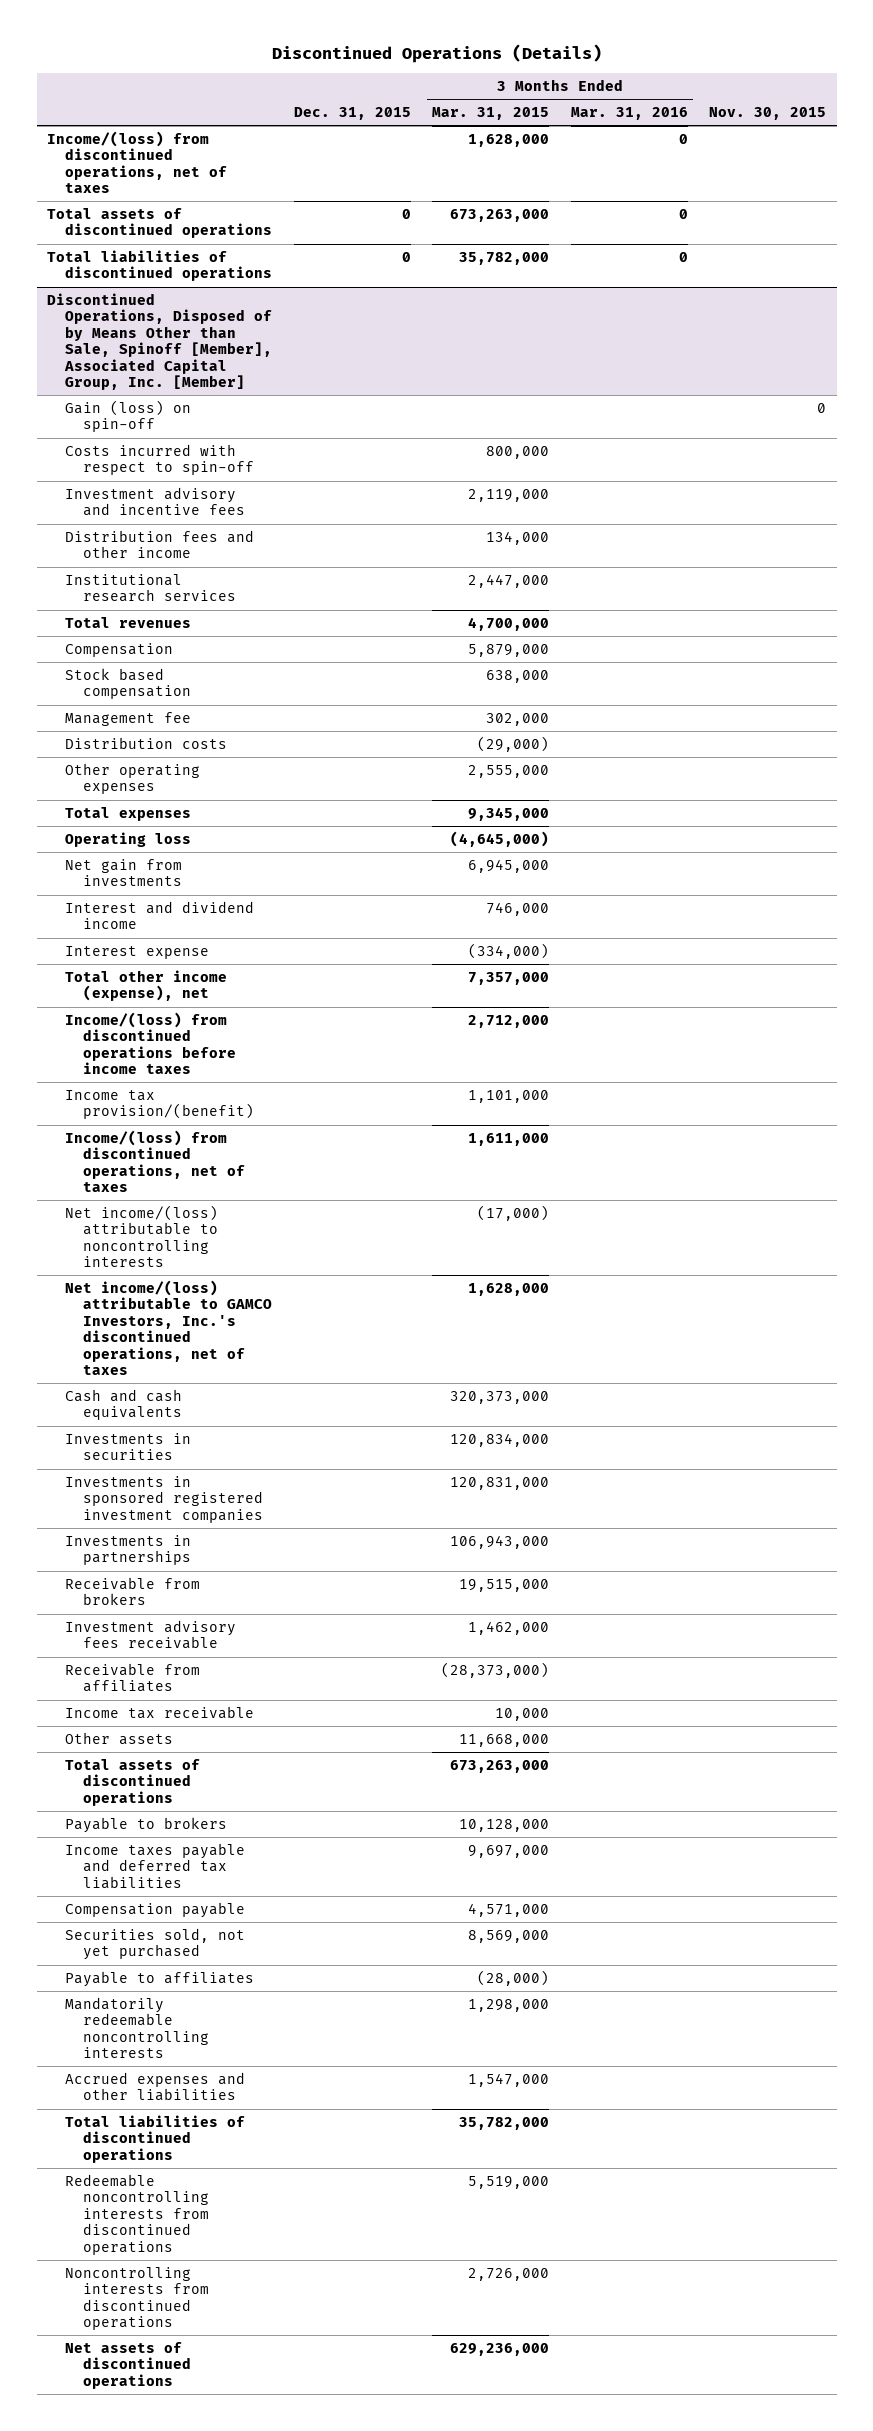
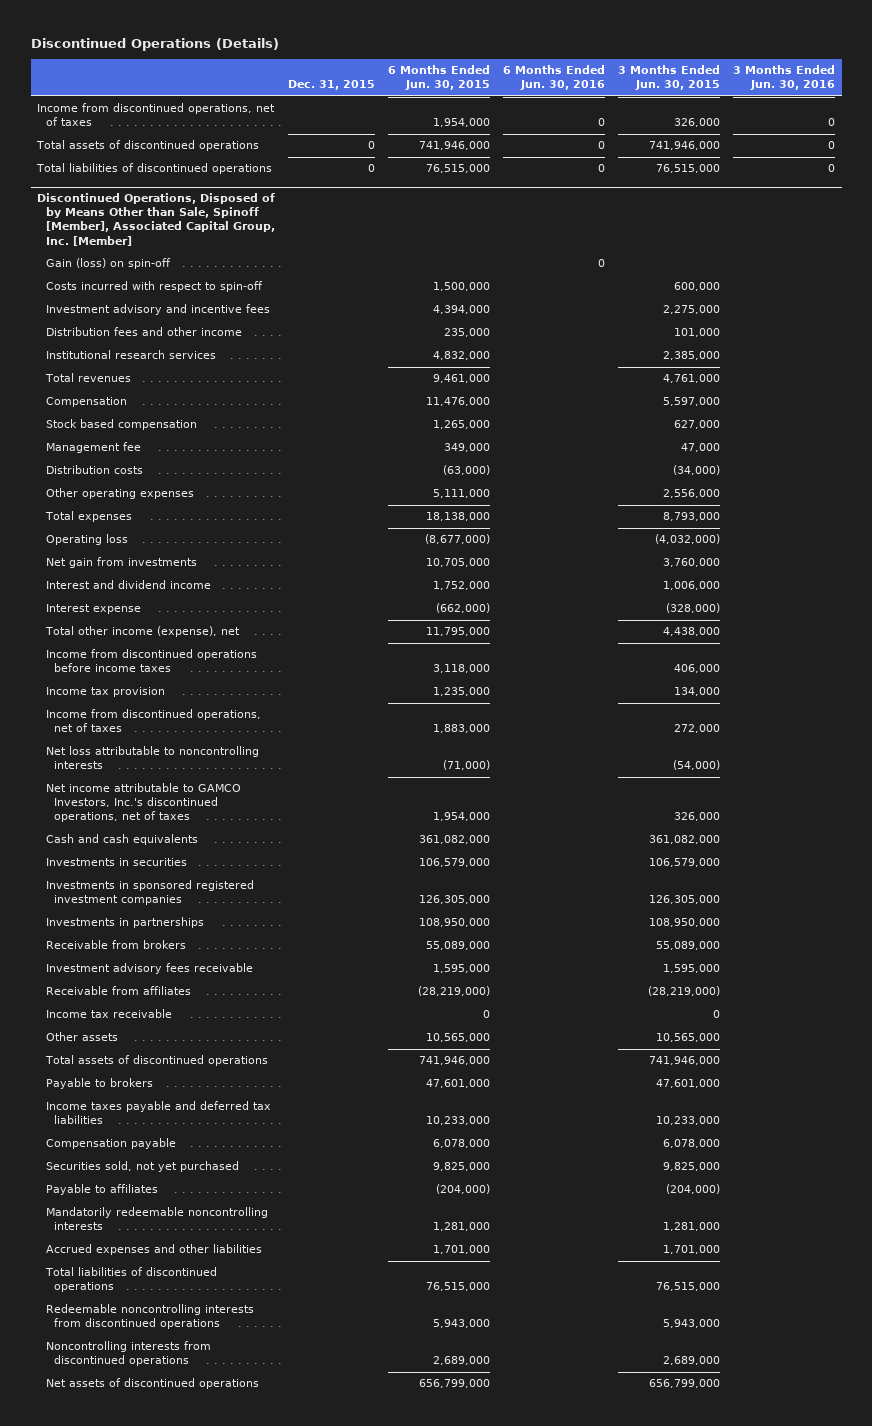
- | Dec. 31, 2015 | 3 Months Ended Mar. 31, 2015 | 3 Months Ended Mar. 31, 2016 | Nov. 30, 2015
+ | Dec. 31, 2015 | 6 Months Ended Jun. 30, 2015 | 6 Months Ended Jun. 30, 2016 | 3 Months Ended Jun. 30, 2015 | 3 Months Ended Jun. 30, 2016
- Income/(loss) from discontinued operations, net of taxes | | 1,628,000 | 0 |
+ Income from discontinued operations, net of taxes | | 1,954,000 | 0 | 326,000 | 0
@ Discontinued Operations, Disposed of by Means Other than Sale, Spinoff [Member], Associated Capital Group, Inc. [Member]
- Income/(loss) from discontinued operations before income taxes | | 2,712,000 | |
- Income tax provision/(benefit) | | 1,101,000 | |
- Income/(loss) from discontinued operations, net of taxes | | 1,611,000 | |
- Net income/(loss) attributable to noncontrolling interests | | (17,000) | |
- Net income/(loss) attributable to GAMCO Investors, Inc.'s discontinued operations, net of taxes | | 1,628,000 | |
+ Income from discontinued operations before income taxes | | 3,118,000 | | 406,000 |
+ Income tax provision | | 1,235,000 | | 134,000 |
+ Income from discontinued operations, net of taxes | | 1,883,000 | | 272,000 |
+ Net loss attributable to noncontrolling interests | | (71,000) | | (54,000) |
+ Net income attributable to GAMCO Investors, Inc.'s discontinued operations, net of taxes | | 1,954,000 | | 326,000 |

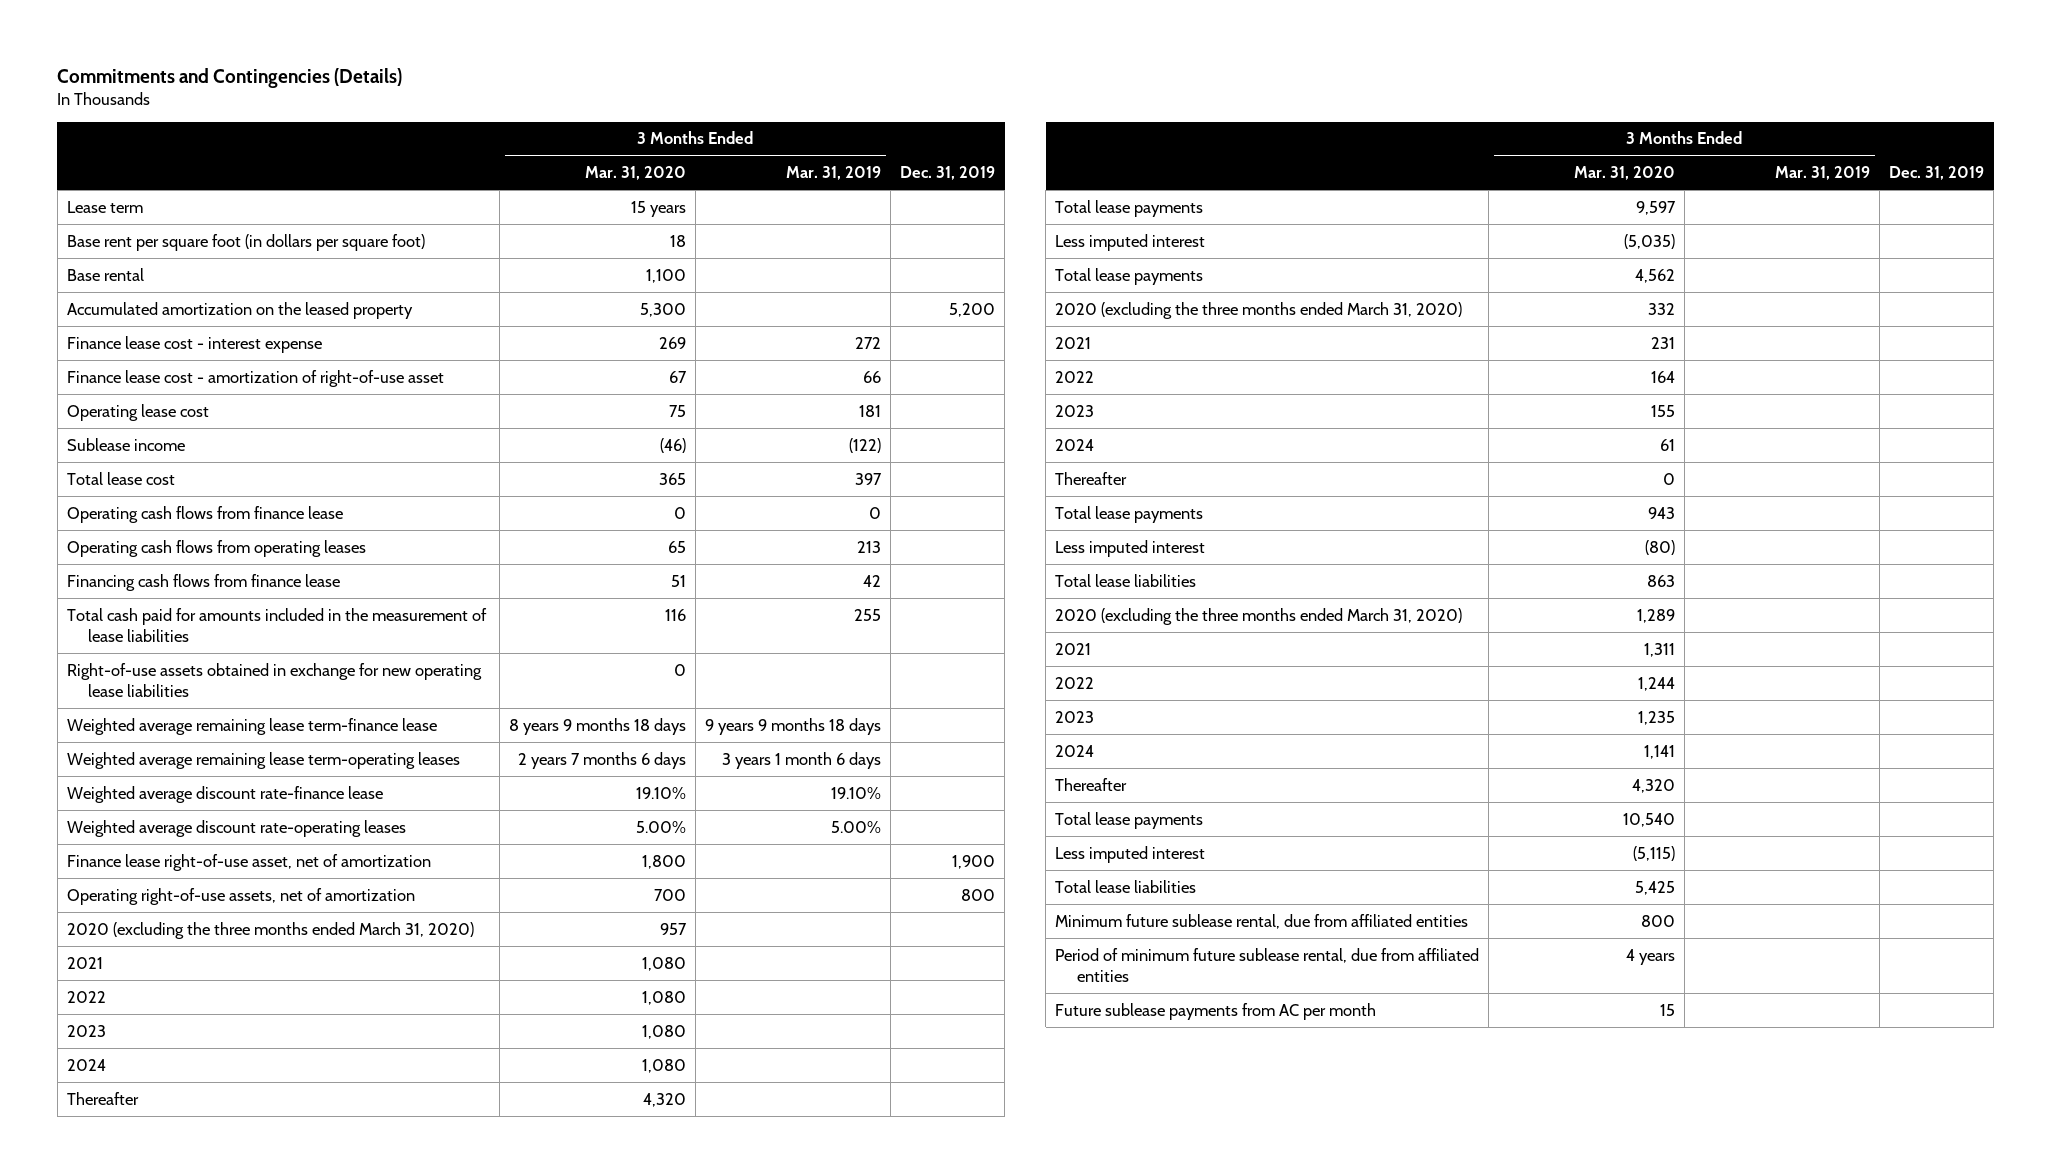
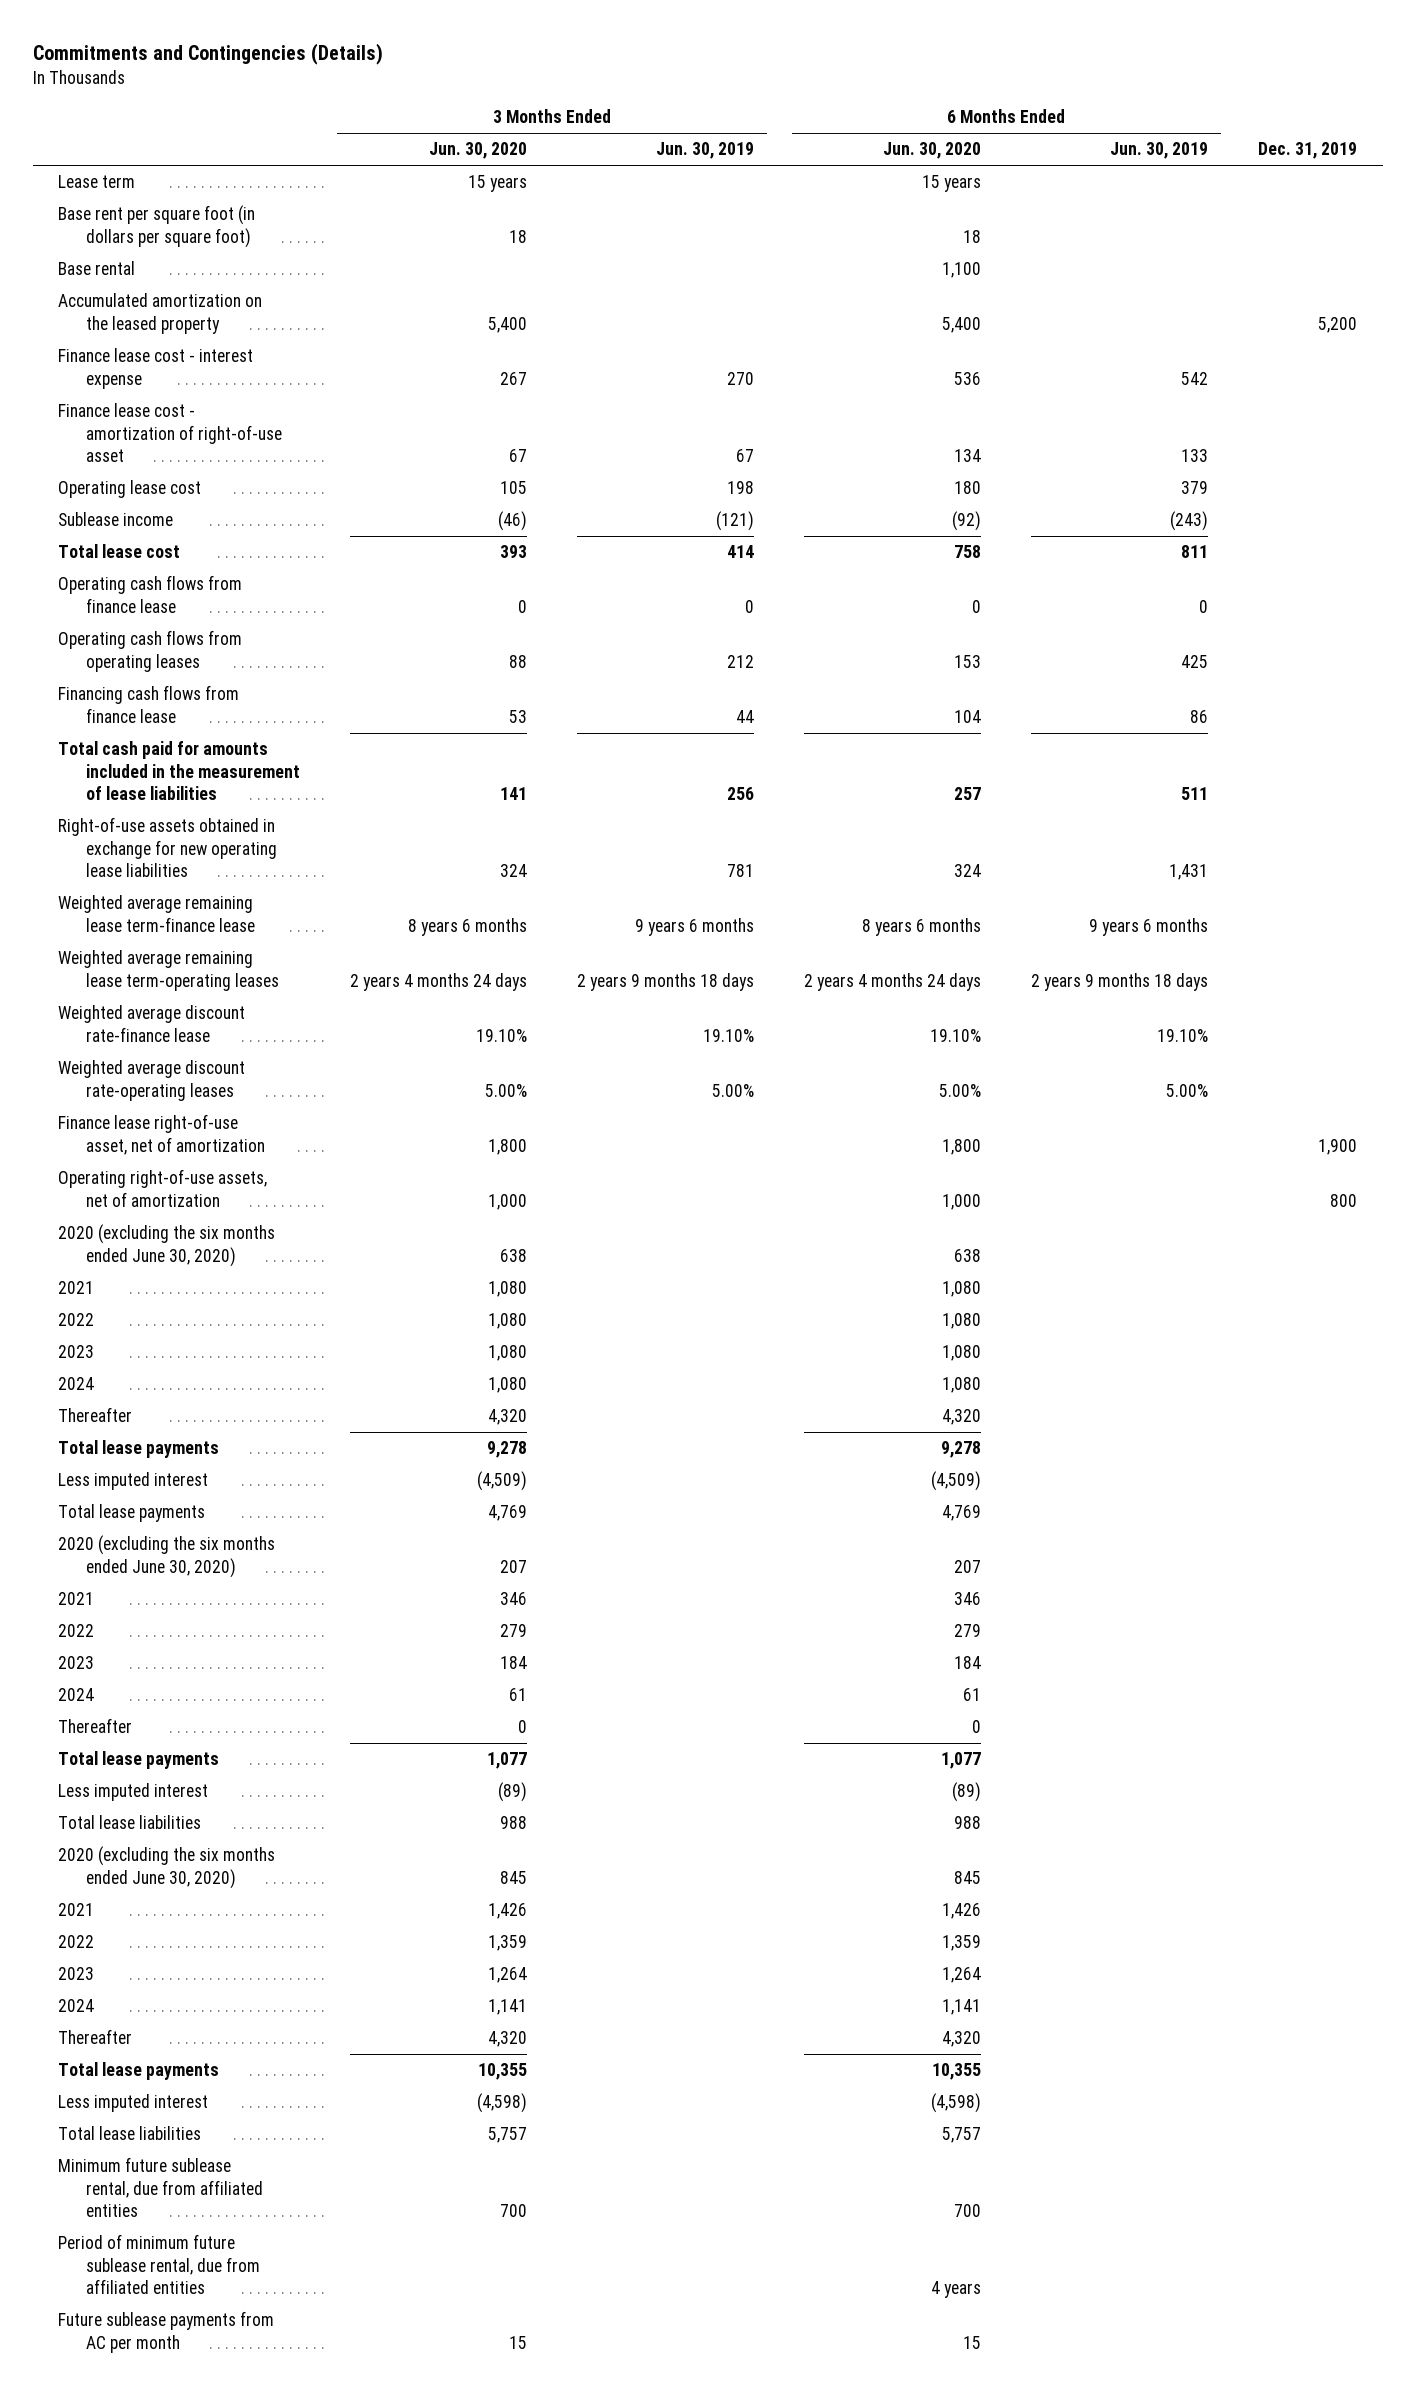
- | 3 Months Ended Mar. 31, 2020 | 3 Months Ended Mar. 31, 2019 | Dec. 31, 2019
+ | 3 Months Ended Jun. 30, 2020 | 3 Months Ended Jun. 30, 2019 | 6 Months Ended Jun. 30, 2020 | 6 Months Ended Jun. 30, 2019 | Dec. 31, 2019
- 2020 (excluding the three months ended March 31, 2020) | 957 | |
+ 2020 (excluding the six months ended June 30, 2020) | 638 | | 638 | |
- 2020 (excluding the three months ended March 31, 2020) | 332 | |
+ 2020 (excluding the six months ended June 30, 2020) | 207 | | 207 | |
- 2020 (excluding the three months ended March 31, 2020) | 1,289 | |
+ 2020 (excluding the six months ended June 30, 2020) | 845 | | 845 | |

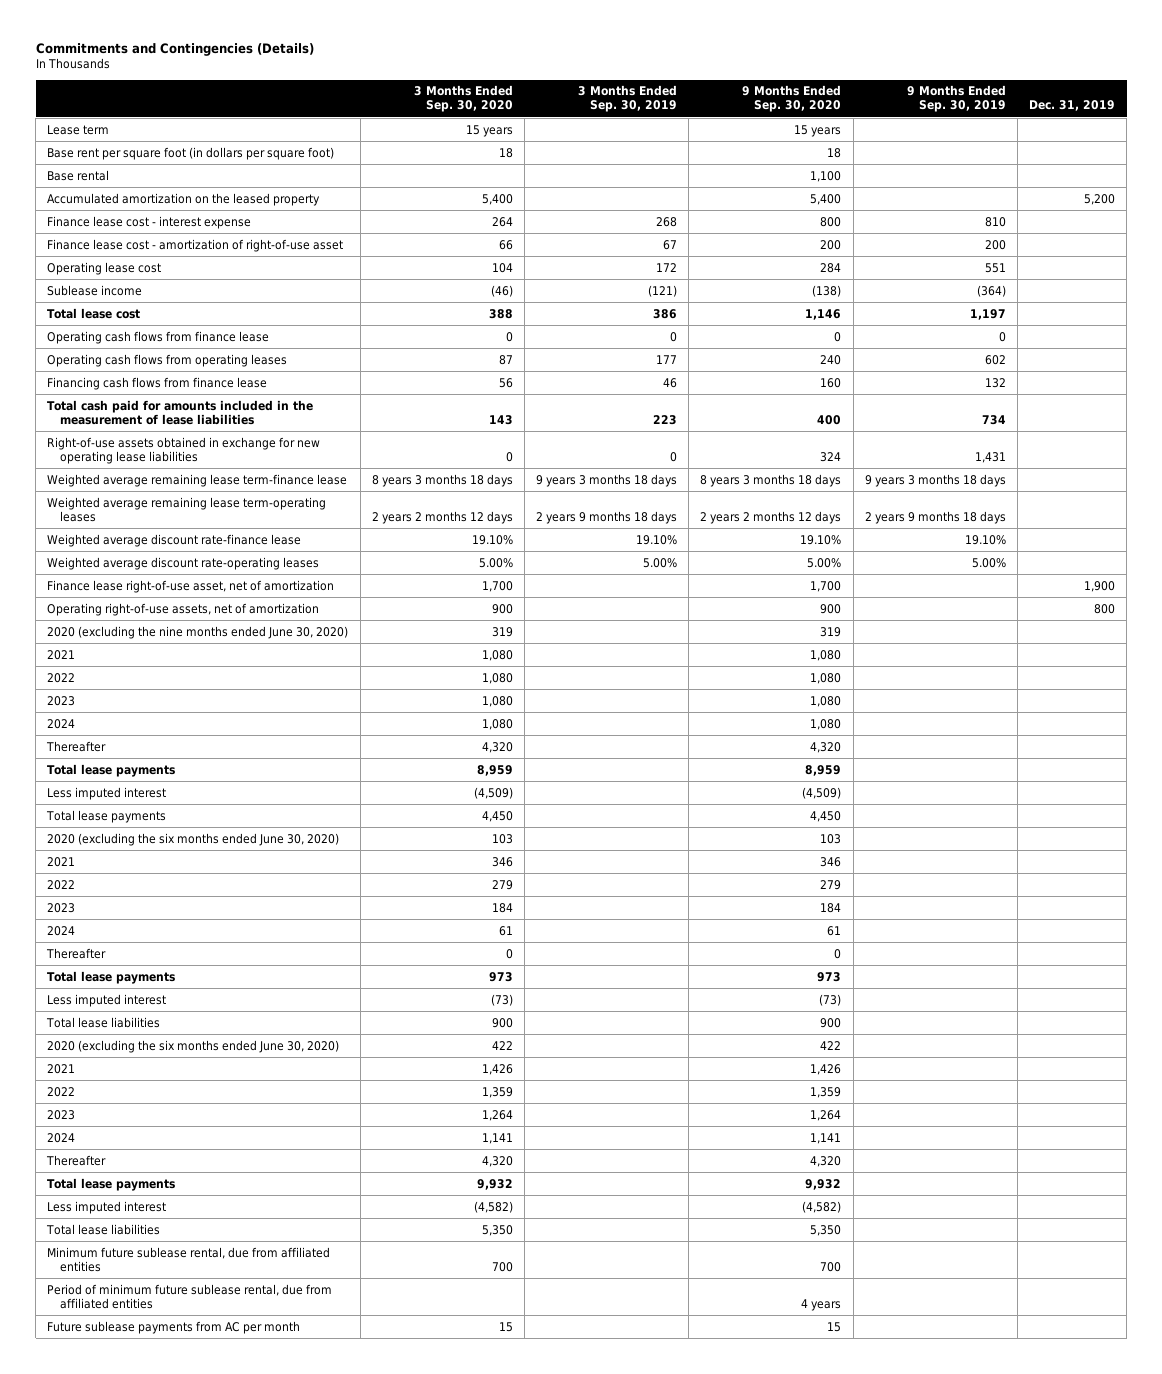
- | 3 Months Ended Jun. 30, 2020 | 3 Months Ended Jun. 30, 2019 | 6 Months Ended Jun. 30, 2020 | 6 Months Ended Jun. 30, 2019 | Dec. 31, 2019
+ | 3 Months Ended Sep. 30, 2020 | 3 Months Ended Sep. 30, 2019 | 9 Months Ended Sep. 30, 2020 | 9 Months Ended Sep. 30, 2019 | Dec. 31, 2019
- 2020 (excluding the six months ended June 30, 2020) | 638 | | 638 | |
+ 2020 (excluding the nine months ended June 30, 2020) | 319 | | 319 | |

